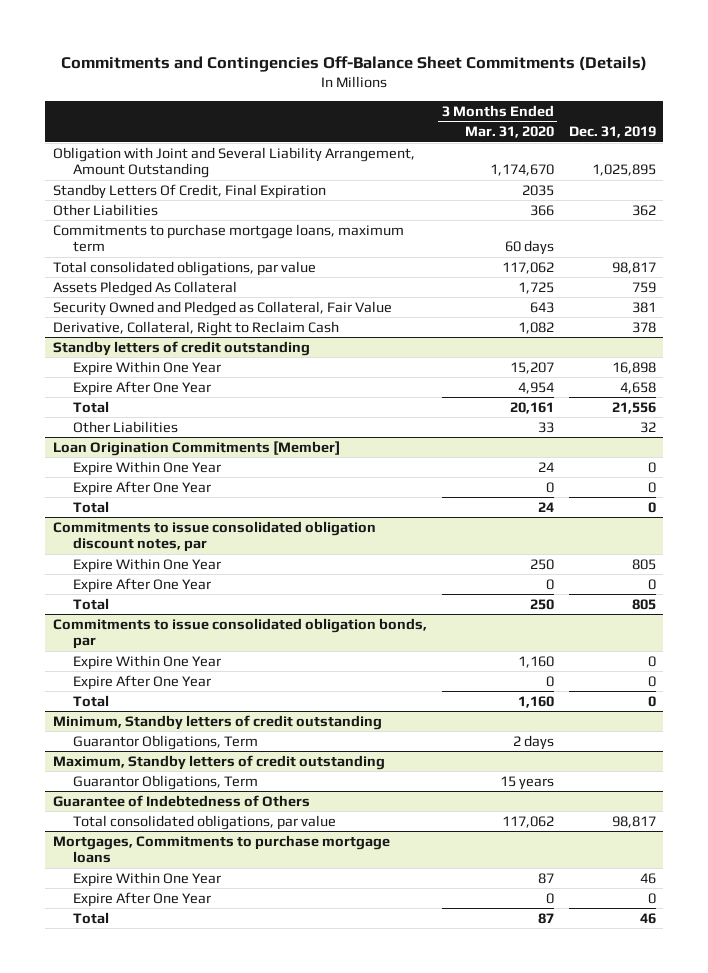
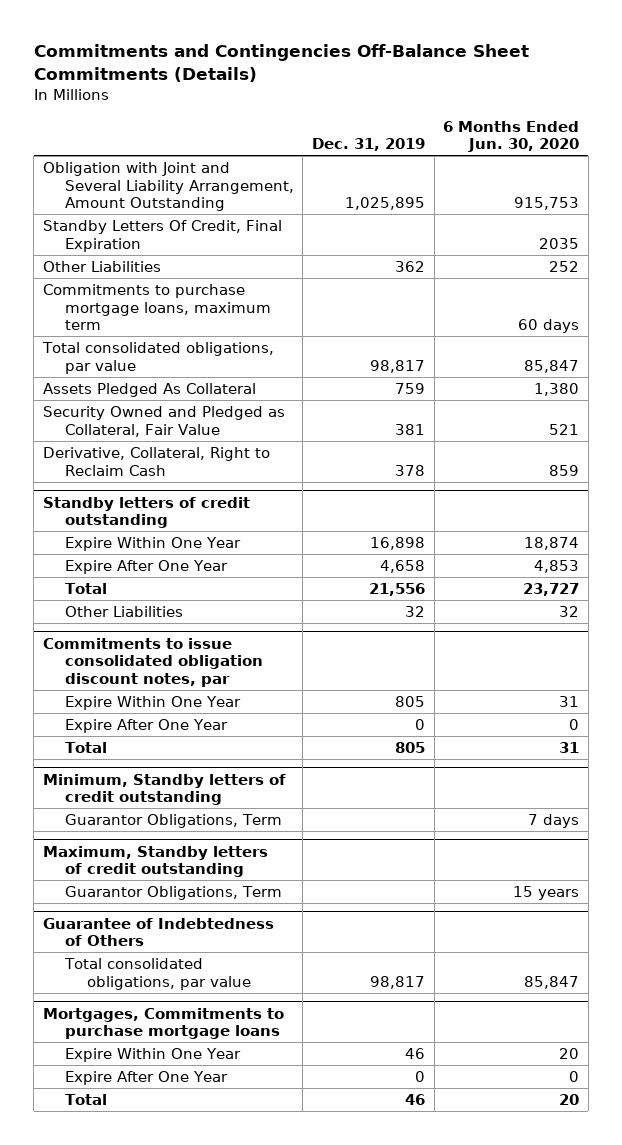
- | 3 Months Ended Mar. 31, 2020 | Dec. 31, 2019
+ | Dec. 31, 2019 | 6 Months Ended Jun. 30, 2020
- Loan Origination Commitments [Member]
- Expire Within One Year | 24 | 0
- Expire After One Year | 0 | 0
- Total | 24 | 0
- Commitments to issue consolidated obligation bonds, par
- Expire Within One Year | 1,160 | 0
- Expire After One Year | 0 | 0
- Total | 1,160 | 0

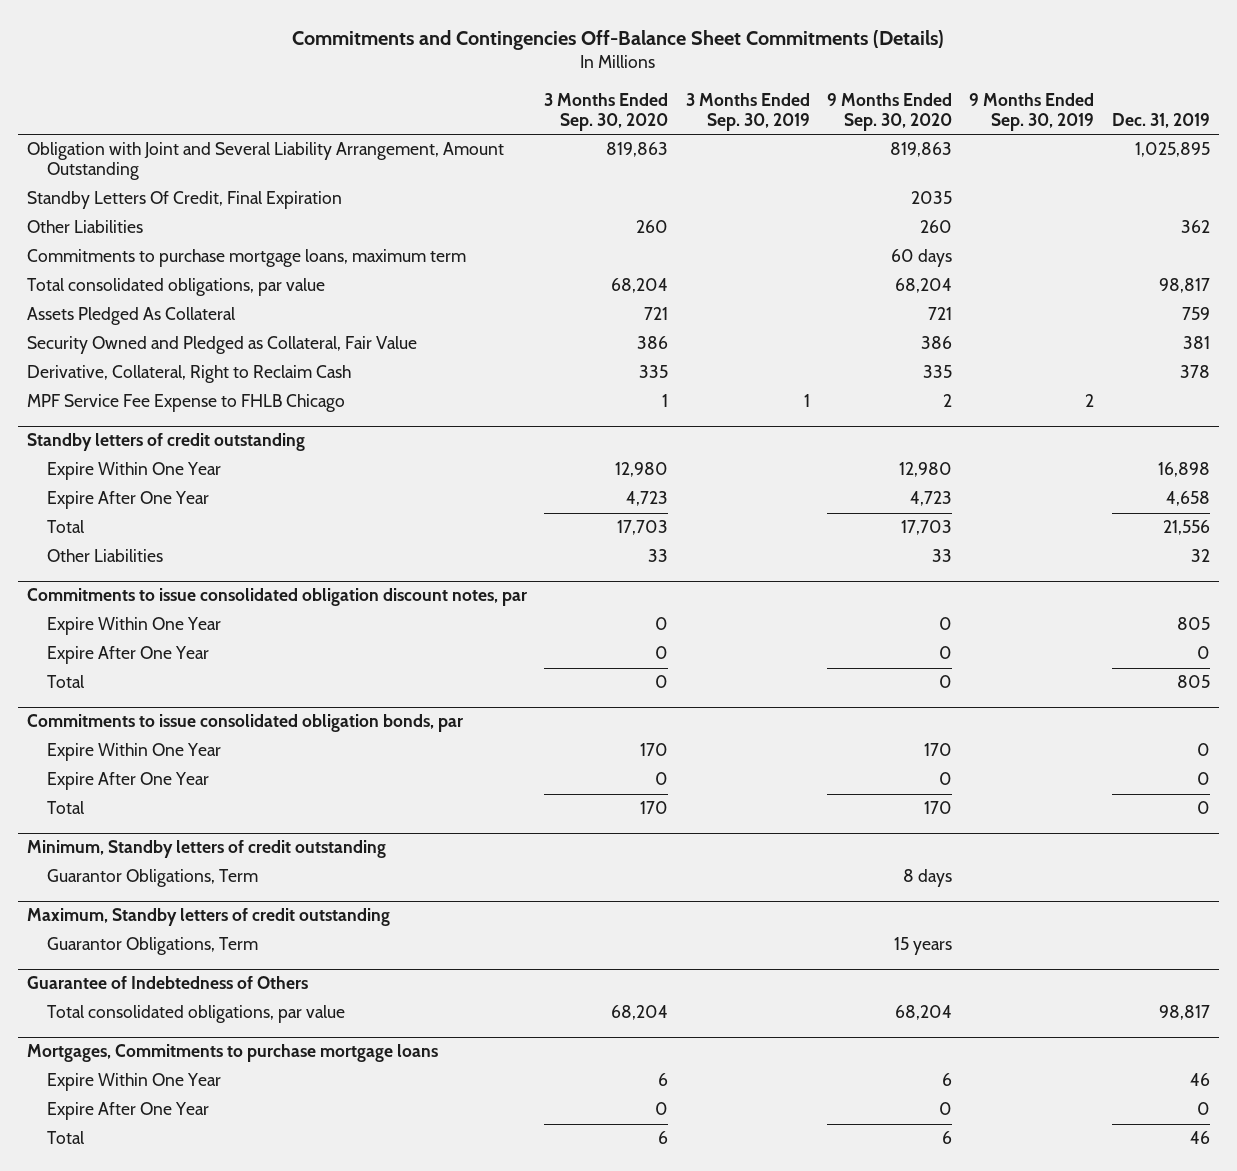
- | Dec. 31, 2019 | 6 Months Ended Jun. 30, 2020
+ | 3 Months Ended Sep. 30, 2020 | 3 Months Ended Sep. 30, 2019 | 9 Months Ended Sep. 30, 2020 | 9 Months Ended Sep. 30, 2019 | Dec. 31, 2019
+ MPF Service Fee Expense to FHLB Chicago | 1 | 1 | 2 | 2 |
+ Commitments to issue consolidated obligation bonds, par
+ Expire Within One Year | 170 | | 170 | | 0
+ Expire After One Year | 0 | | 0 | | 0
+ Total | 170 | | 170 | | 0

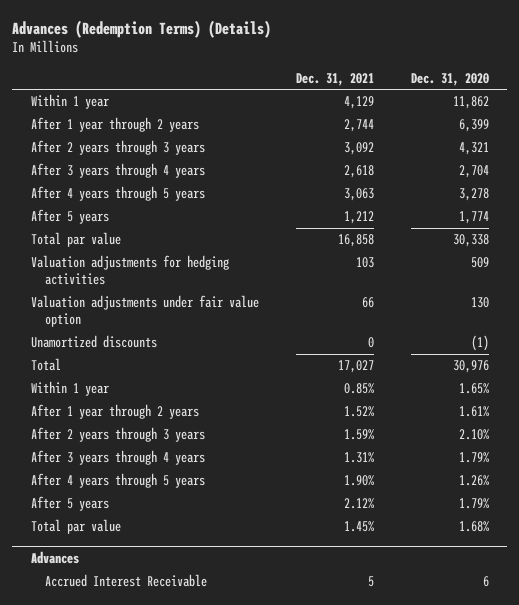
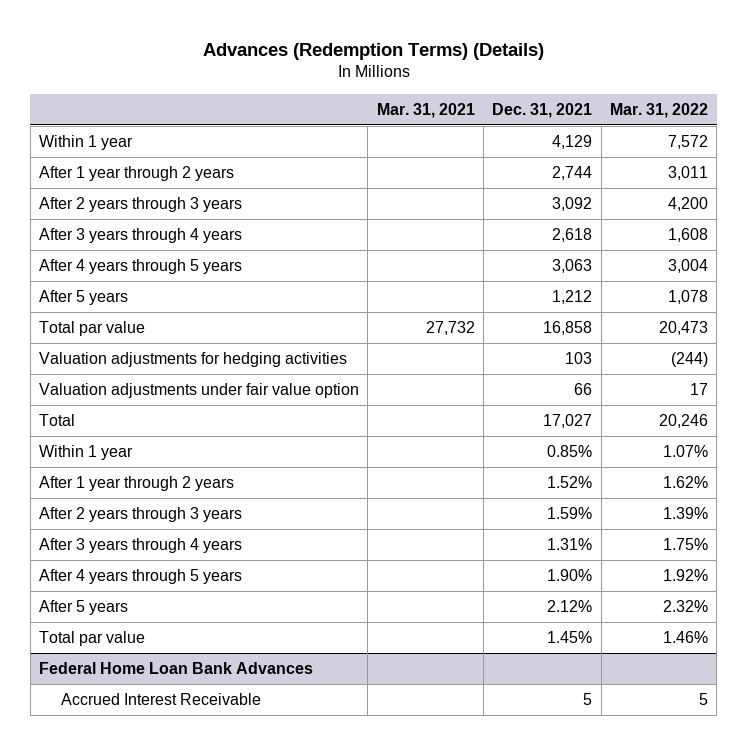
- | Dec. 31, 2021 | Dec. 31, 2020
+ | Mar. 31, 2021 | Dec. 31, 2021 | Mar. 31, 2022
- Unamortized discounts | 0 | (1)
- Advances
+ Federal Home Loan Bank Advances

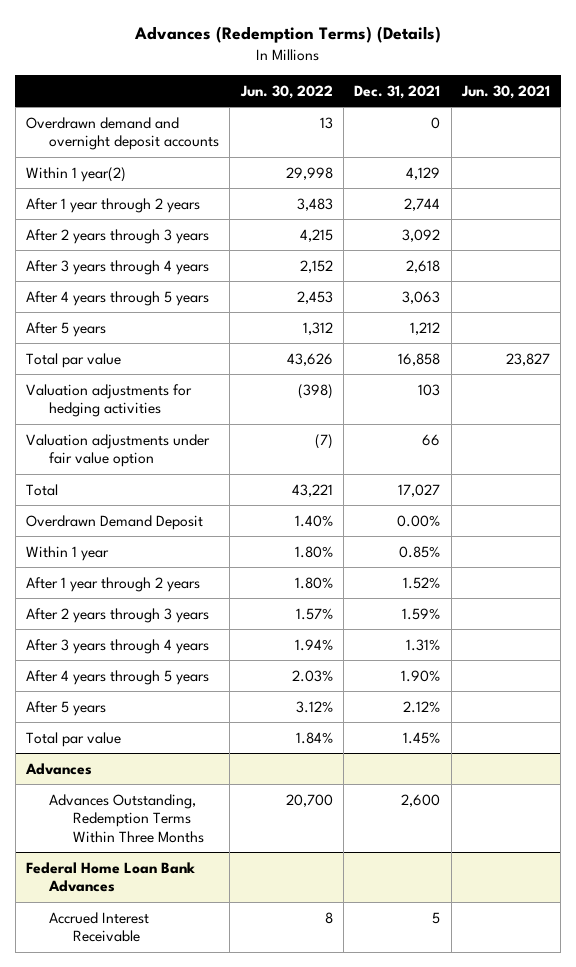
- | Mar. 31, 2021 | Dec. 31, 2021 | Mar. 31, 2022
+ | Jun. 30, 2022 | Dec. 31, 2021 | Jun. 30, 2021
- Within 1 year | | 4,129 | 7,572
+ Overdrawn demand and overnight deposit accounts | 13 | 0 |
+ Within 1 year(2) | 29,998 | 4,129 |
+ Overdrawn Demand Deposit | 1.40% | 0.00% |
+ Advances
+ Advances Outstanding, Redemption Terms Within Three Months | 20,700 | 2,600 |

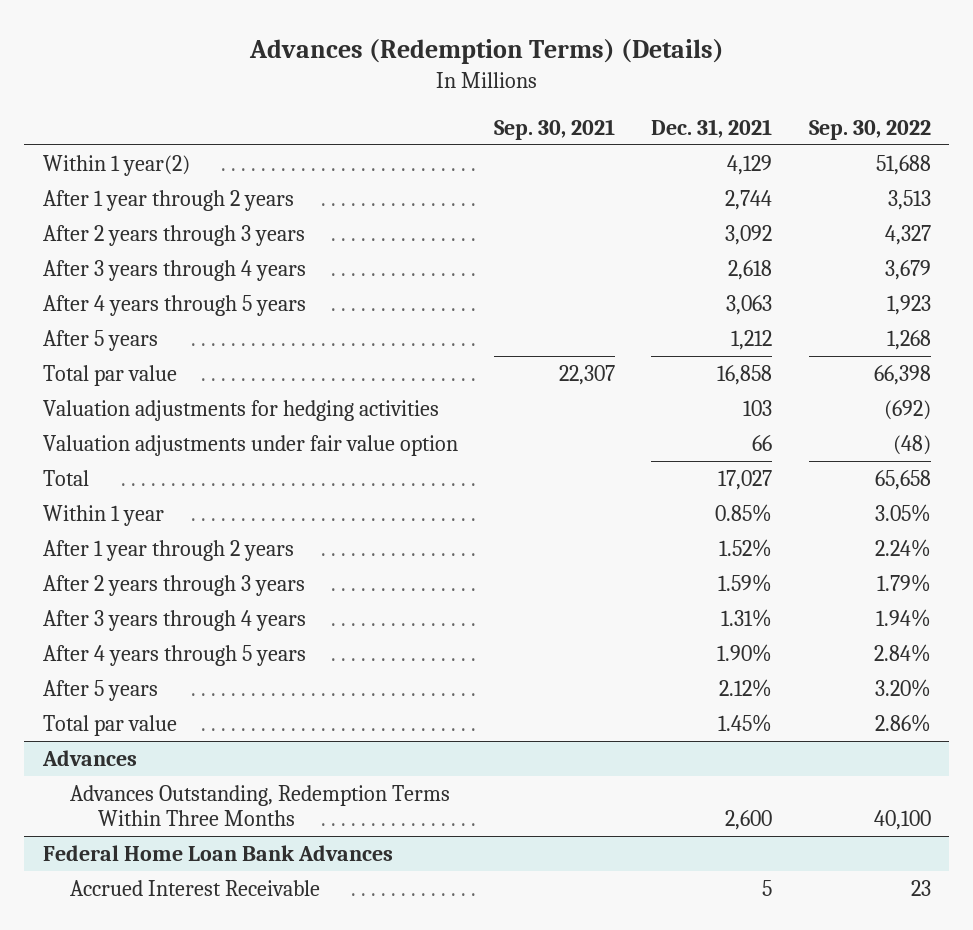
- | Jun. 30, 2022 | Dec. 31, 2021 | Jun. 30, 2021
+ | Sep. 30, 2021 | Dec. 31, 2021 | Sep. 30, 2022
- Overdrawn demand and overnight deposit accounts | 13 | 0 |
- Overdrawn Demand Deposit | 1.40% | 0.00% |

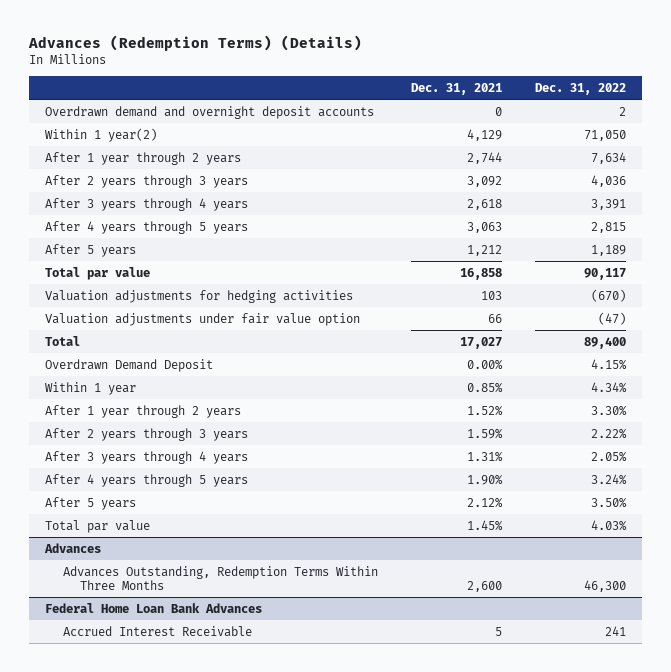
- | Sep. 30, 2021 | Dec. 31, 2021 | Sep. 30, 2022
+ | Dec. 31, 2021 | Dec. 31, 2022
+ Overdrawn demand and overnight deposit accounts | 0 | 2
+ Overdrawn Demand Deposit | 0.00% | 4.15%

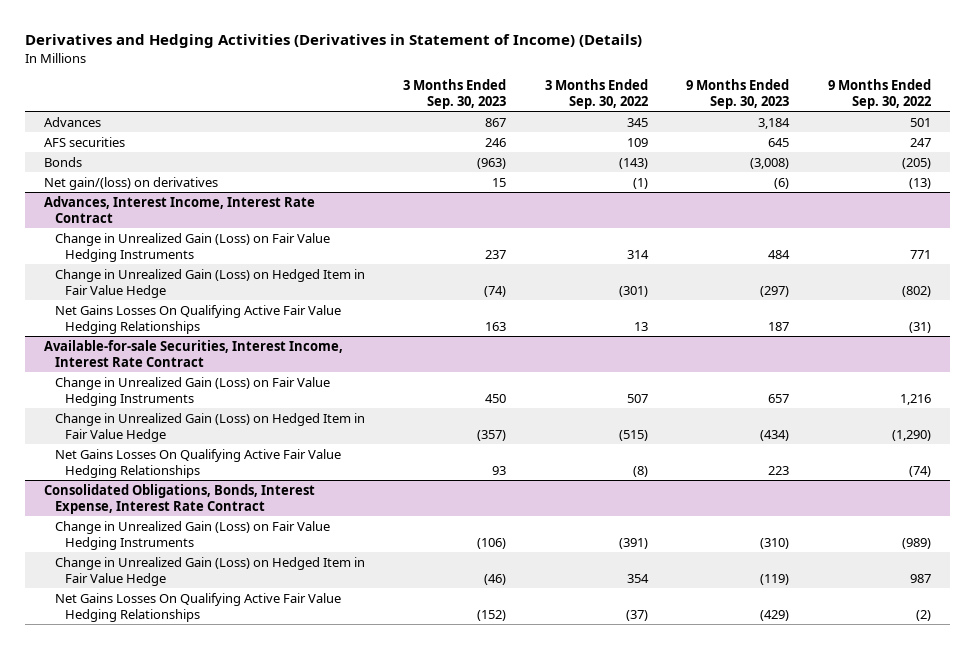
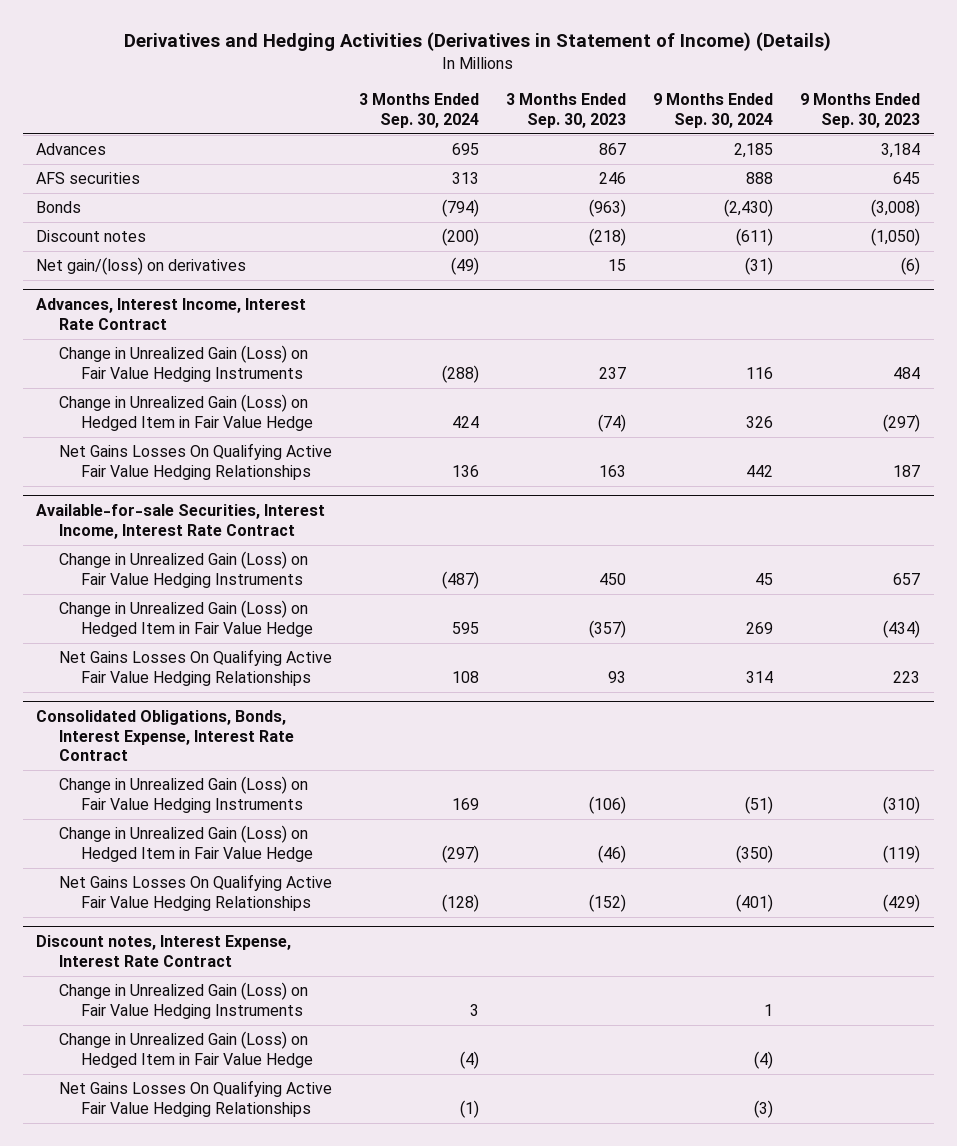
- | 3 Months Ended Sep. 30, 2023 | 3 Months Ended Sep. 30, 2022 | 9 Months Ended Sep. 30, 2023 | 9 Months Ended Sep. 30, 2022
+ | 3 Months Ended Sep. 30, 2024 | 3 Months Ended Sep. 30, 2023 | 9 Months Ended Sep. 30, 2024 | 9 Months Ended Sep. 30, 2023
+ Discount notes | (200) | (218) | (611) | (1,050)
+ Discount notes, Interest Expense, Interest Rate Contract
+ Change in Unrealized Gain (Loss) on Fair Value Hedging Instruments | 3 | | 1 |
+ Change in Unrealized Gain (Loss) on Hedged Item in Fair Value Hedge | (4) | | (4) |
+ Net Gains Losses On Qualifying Active Fair Value Hedging Relationships | (1) | | (3) |

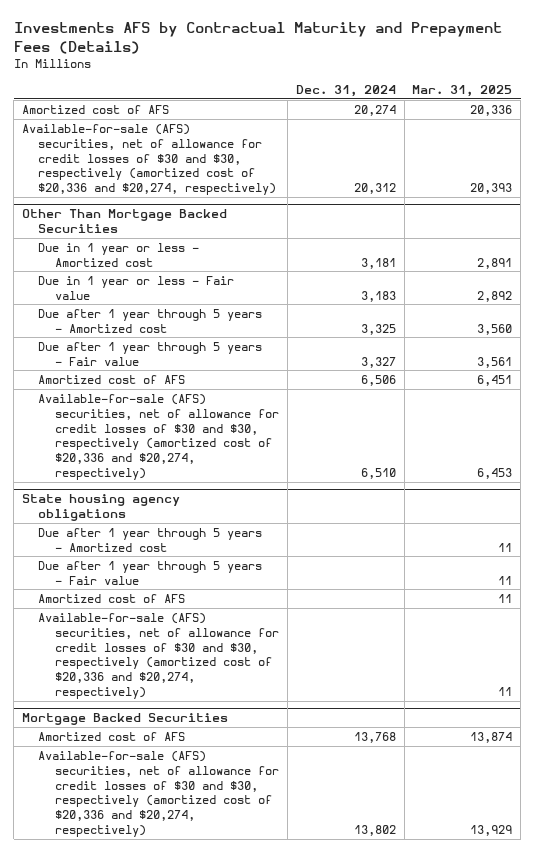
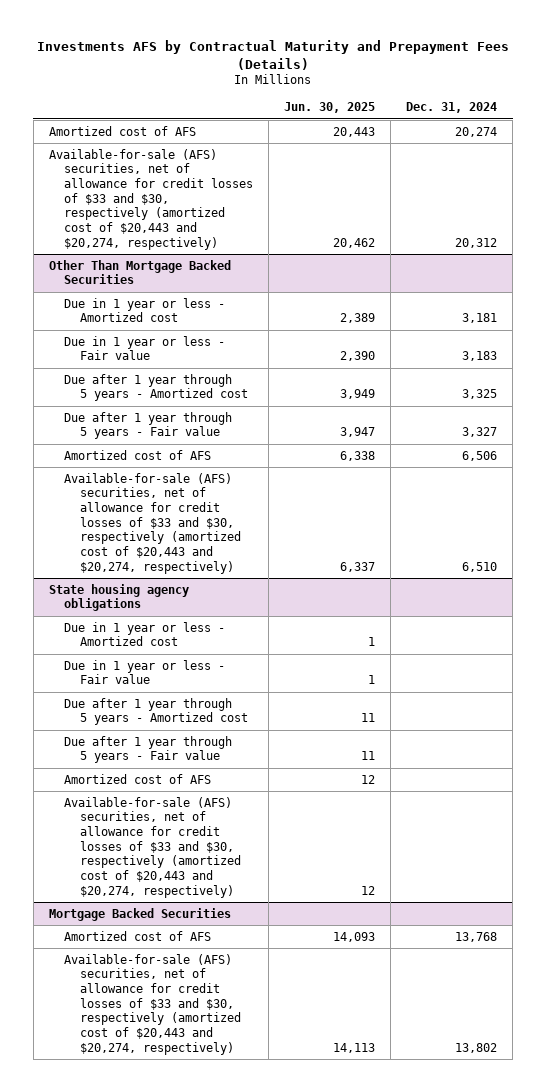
- | Dec. 31, 2024 | Mar. 31, 2025
+ | Jun. 30, 2025 | Dec. 31, 2024
- Available-for-sale (AFS) securities, net of allowance for credit losses of $30 and $30, respectively (amortized cost of $20,336 and $20,274, respectively) | 20,312 | 20,393
+ Available-for-sale (AFS) securities, net of allowance for credit losses of $33 and $30, respectively (amortized cost of $20,443 and $20,274, respectively) | 20,462 | 20,312
@ Other Than Mortgage Backed Securities
- Available-for-sale (AFS) securities, net of allowance for credit losses of $30 and $30, respectively (amortized cost of $20,336 and $20,274, respectively) | 6,510 | 6,453
+ Available-for-sale (AFS) securities, net of allowance for credit losses of $33 and $30, respectively (amortized cost of $20,443 and $20,274, respectively) | 6,337 | 6,510
@ State housing agency obligations
+ Due in 1 year or less - Amortized cost | 1 |
+ Due in 1 year or less - Fair value | 1 |
- Available-for-sale (AFS) securities, net of allowance for credit losses of $30 and $30, respectively (amortized cost of $20,336 and $20,274, respectively) | | 11
+ Available-for-sale (AFS) securities, net of allowance for credit losses of $33 and $30, respectively (amortized cost of $20,443 and $20,274, respectively) | 12 |
@ Mortgage Backed Securities
- Available-for-sale (AFS) securities, net of allowance for credit losses of $30 and $30, respectively (amortized cost of $20,336 and $20,274, respectively) | 13,802 | 13,929
+ Available-for-sale (AFS) securities, net of allowance for credit losses of $33 and $30, respectively (amortized cost of $20,443 and $20,274, respectively) | 14,113 | 13,802

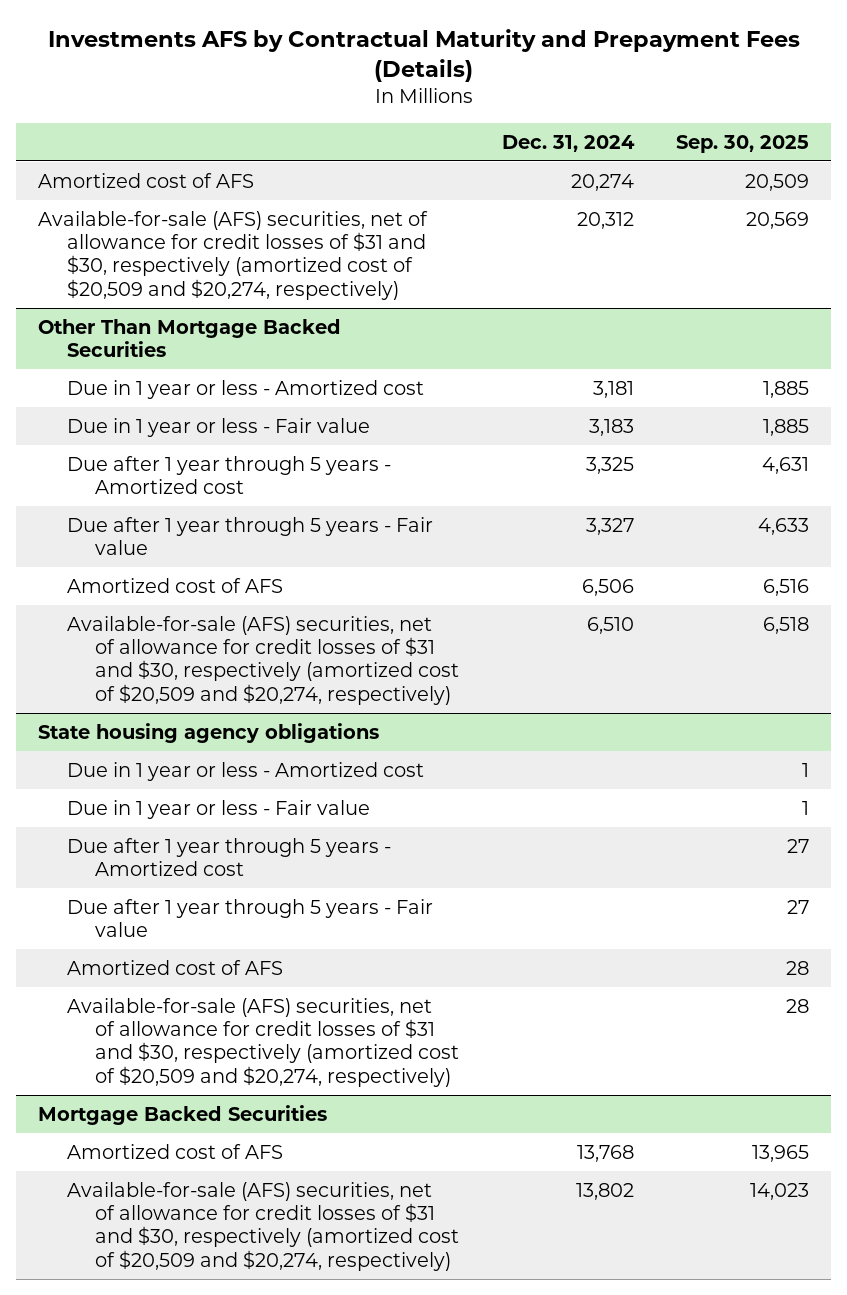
- | Jun. 30, 2025 | Dec. 31, 2024
+ | Dec. 31, 2024 | Sep. 30, 2025
- Available-for-sale (AFS) securities, net of allowance for credit losses of $33 and $30, respectively (amortized cost of $20,443 and $20,274, respectively) | 20,462 | 20,312
+ Available-for-sale (AFS) securities, net of allowance for credit losses of $31 and $30, respectively (amortized cost of $20,509 and $20,274, respectively) | 20,312 | 20,569
@ Other Than Mortgage Backed Securities
- Available-for-sale (AFS) securities, net of allowance for credit losses of $33 and $30, respectively (amortized cost of $20,443 and $20,274, respectively) | 6,337 | 6,510
+ Available-for-sale (AFS) securities, net of allowance for credit losses of $31 and $30, respectively (amortized cost of $20,509 and $20,274, respectively) | 6,510 | 6,518
@ State housing agency obligations
- Available-for-sale (AFS) securities, net of allowance for credit losses of $33 and $30, respectively (amortized cost of $20,443 and $20,274, respectively) | 12 |
+ Available-for-sale (AFS) securities, net of allowance for credit losses of $31 and $30, respectively (amortized cost of $20,509 and $20,274, respectively) | | 28
@ Mortgage Backed Securities
- Available-for-sale (AFS) securities, net of allowance for credit losses of $33 and $30, respectively (amortized cost of $20,443 and $20,274, respectively) | 14,113 | 13,802
+ Available-for-sale (AFS) securities, net of allowance for credit losses of $31 and $30, respectively (amortized cost of $20,509 and $20,274, respectively) | 13,802 | 14,023

